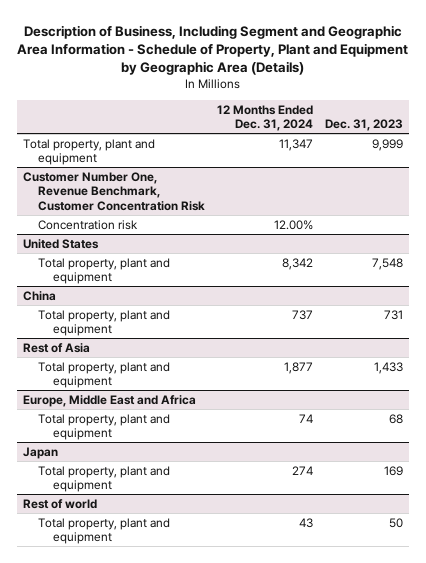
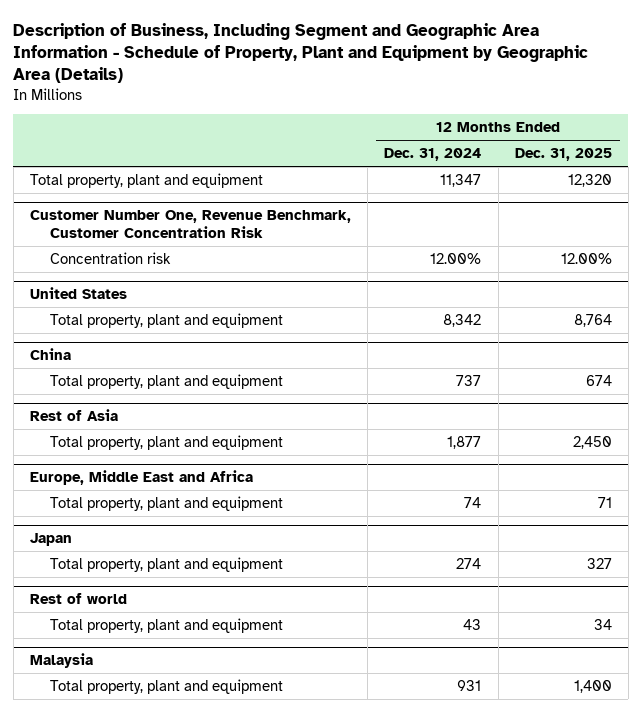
- | 12 Months Ended Dec. 31, 2024 | Dec. 31, 2023
+ | 12 Months Ended Dec. 31, 2024 | 12 Months Ended Dec. 31, 2025
+ Malaysia
+ Total property, plant and equipment | 931 | 1,400

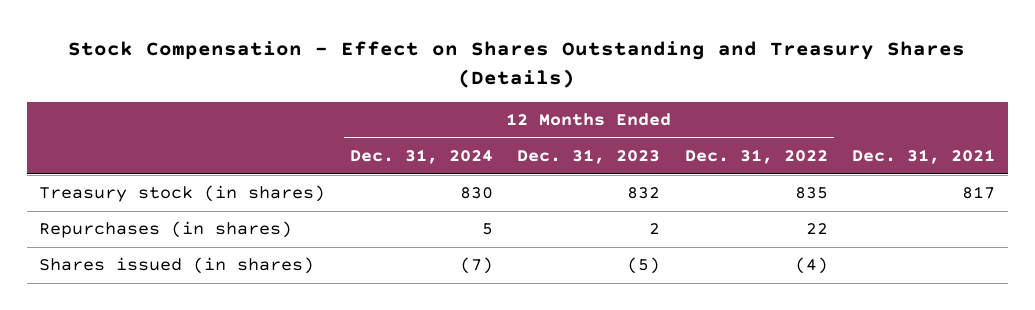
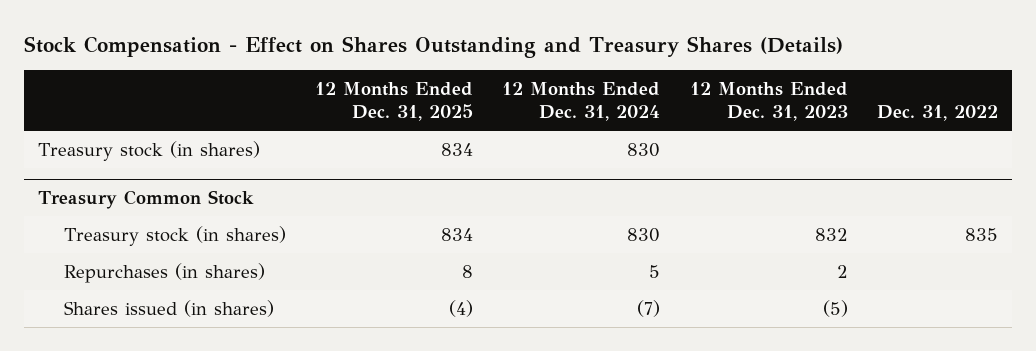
- | 12 Months Ended Dec. 31, 2024 | 12 Months Ended Dec. 31, 2023 | 12 Months Ended Dec. 31, 2022 | Dec. 31, 2021
+ | 12 Months Ended Dec. 31, 2025 | 12 Months Ended Dec. 31, 2024 | 12 Months Ended Dec. 31, 2023 | Dec. 31, 2022
+ Treasury stock (in shares) | 834 | 830 | |
+ Treasury Common Stock

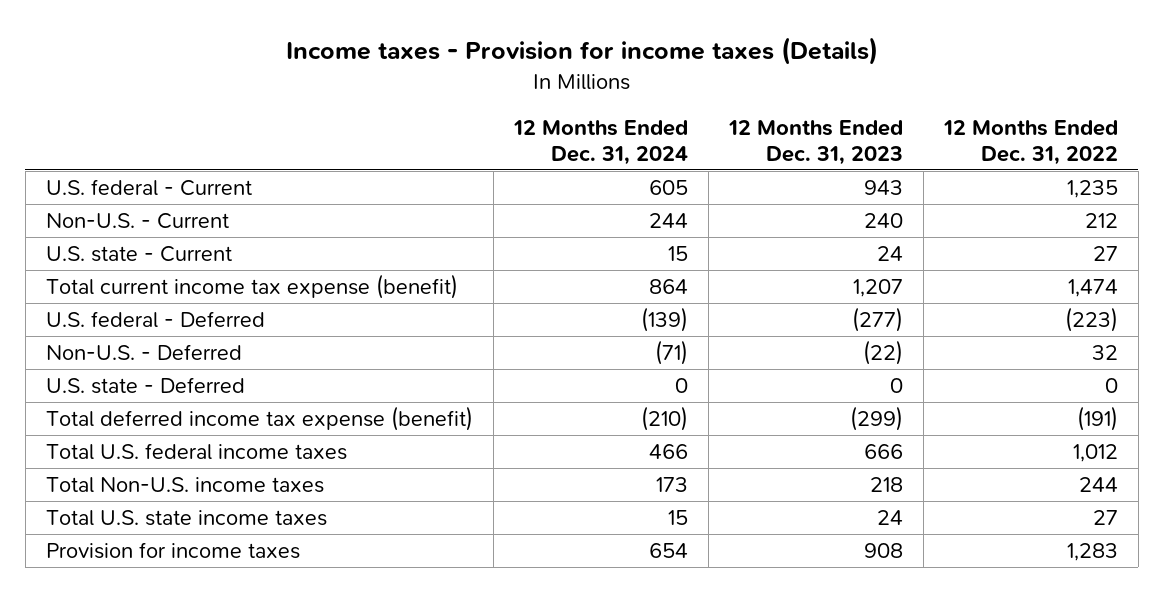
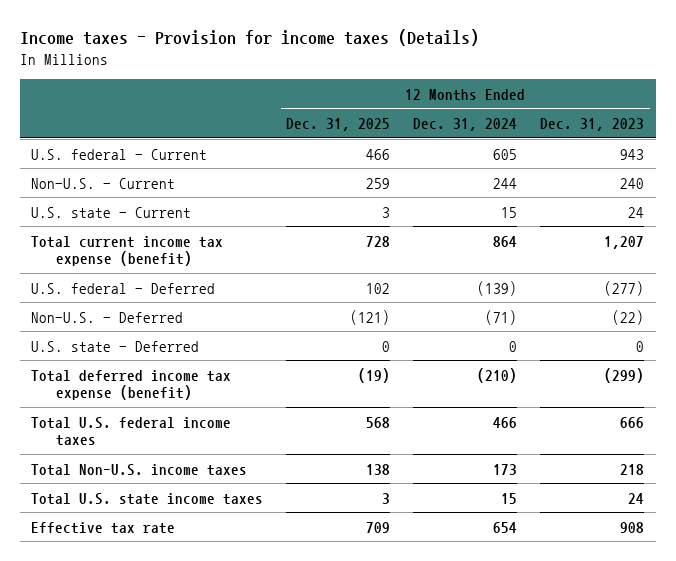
- | 12 Months Ended Dec. 31, 2024 | 12 Months Ended Dec. 31, 2023 | 12 Months Ended Dec. 31, 2022
+ | 12 Months Ended Dec. 31, 2025 | 12 Months Ended Dec. 31, 2024 | 12 Months Ended Dec. 31, 2023
- Provision for income taxes | 654 | 908 | 1,283
+ Effective tax rate | 709 | 654 | 908

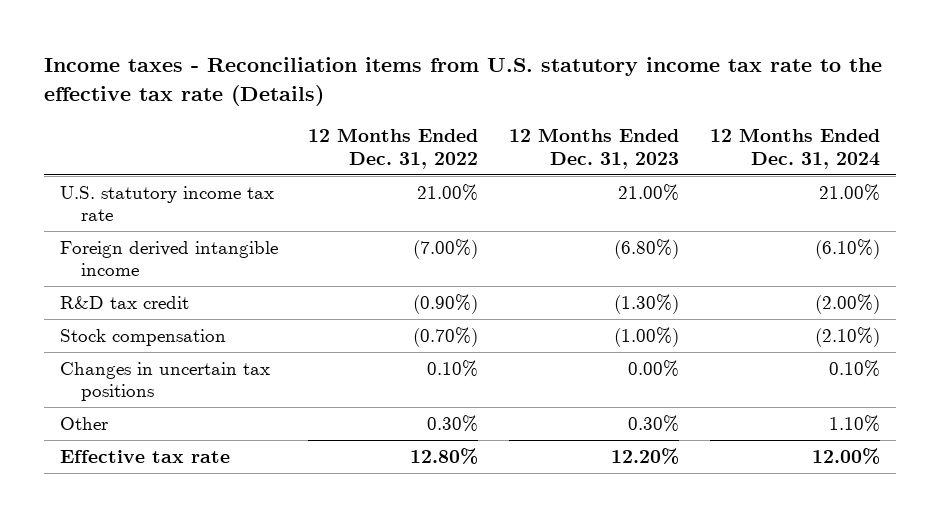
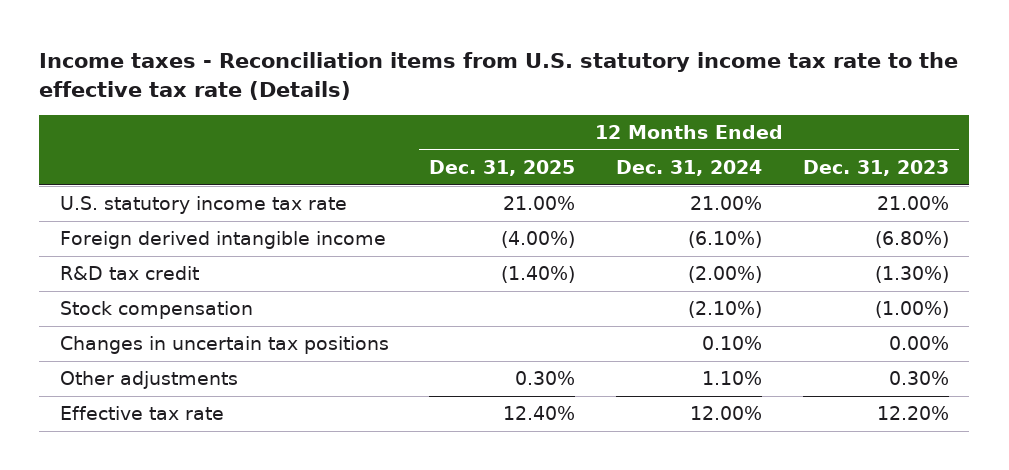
- | 12 Months Ended Dec. 31, 2022 | 12 Months Ended Dec. 31, 2023 | 12 Months Ended Dec. 31, 2024
+ | 12 Months Ended Dec. 31, 2025 | 12 Months Ended Dec. 31, 2024 | 12 Months Ended Dec. 31, 2023
- Other | 0.30% | 0.30% | 1.10%
+ Other adjustments | 0.30% | 1.10% | 0.30%

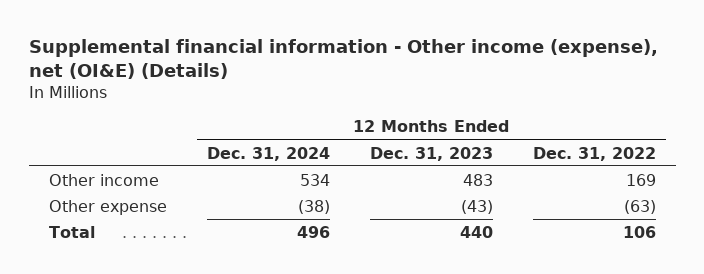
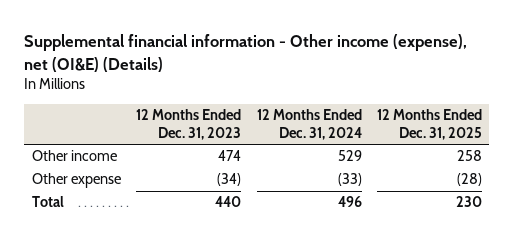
- | 12 Months Ended Dec. 31, 2024 | 12 Months Ended Dec. 31, 2023 | 12 Months Ended Dec. 31, 2022
+ | 12 Months Ended Dec. 31, 2023 | 12 Months Ended Dec. 31, 2024 | 12 Months Ended Dec. 31, 2025
- Other income | 534 | 483 | 169
- Other expense | (38) | (43) | (63)
+ Other income | 474 | 529 | 258
+ Other expense | (34) | (33) | (28)

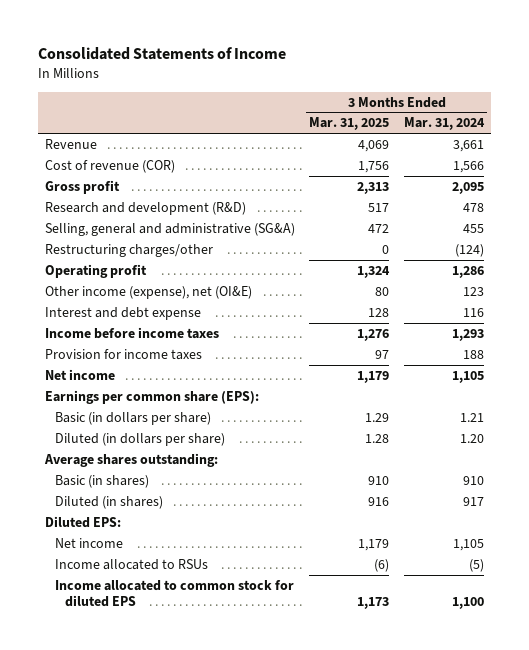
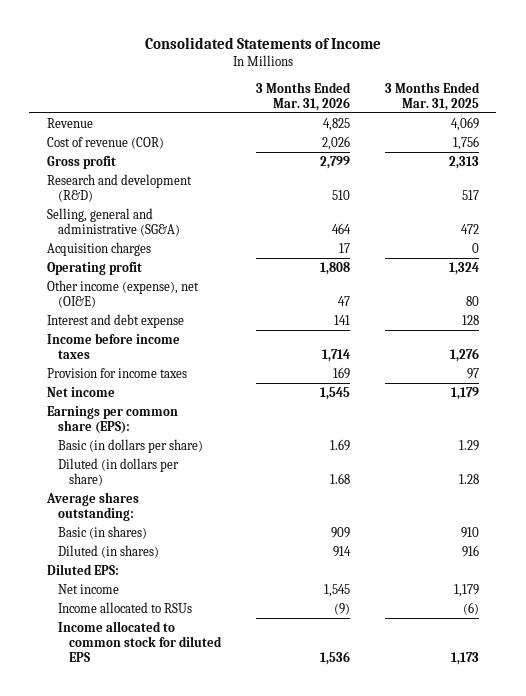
- | 3 Months Ended Mar. 31, 2025 | 3 Months Ended Mar. 31, 2024
+ | 3 Months Ended Mar. 31, 2026 | 3 Months Ended Mar. 31, 2025
- Restructuring charges/other | 0 | (124)
+ Acquisition charges | 17 | 0

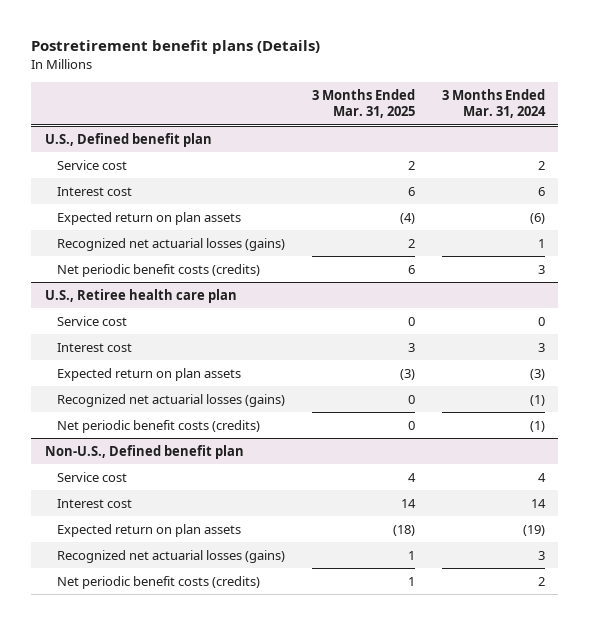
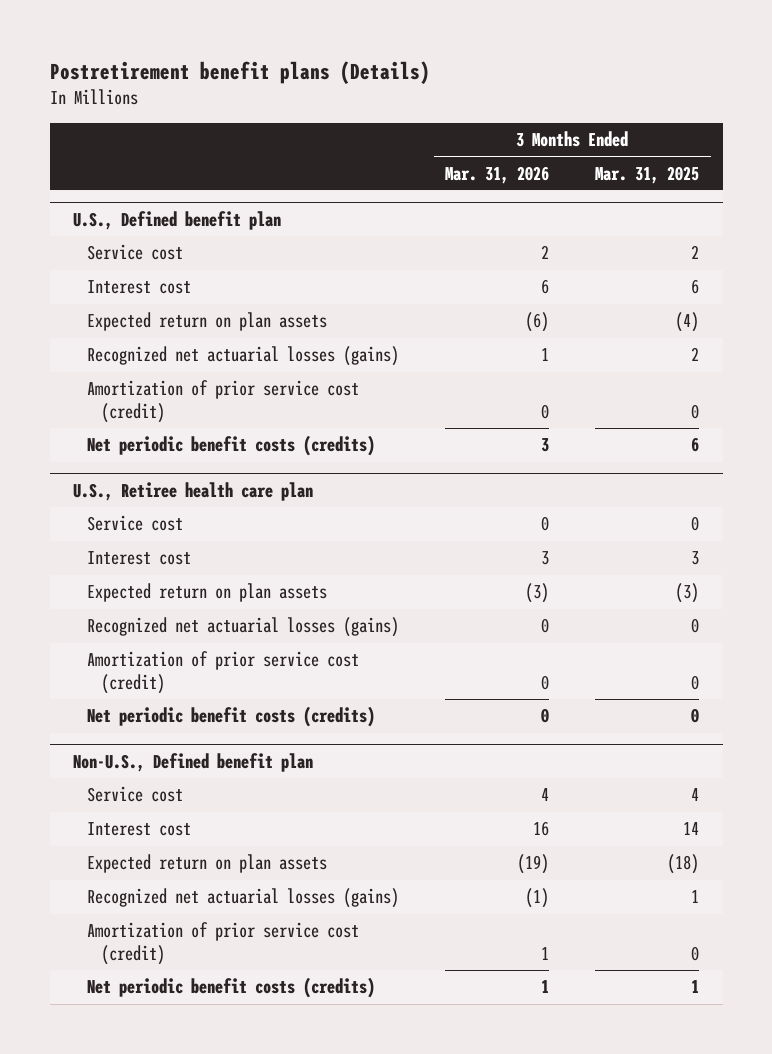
- | 3 Months Ended Mar. 31, 2025 | 3 Months Ended Mar. 31, 2024
+ | 3 Months Ended Mar. 31, 2026 | 3 Months Ended Mar. 31, 2025
@ U.S., Defined benefit plan
+ Amortization of prior service cost (credit) | 0 | 0
@ U.S., Retiree health care plan
+ Amortization of prior service cost (credit) | 0 | 0
@ Non-U.S., Defined benefit plan
+ Amortization of prior service cost (credit) | 1 | 0

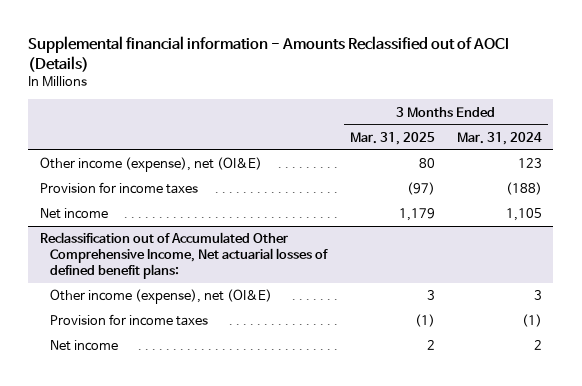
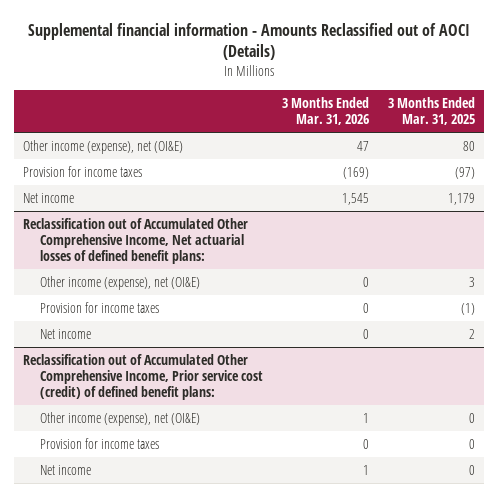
- | 3 Months Ended Mar. 31, 2025 | 3 Months Ended Mar. 31, 2024
+ | 3 Months Ended Mar. 31, 2026 | 3 Months Ended Mar. 31, 2025
+ Reclassification out of Accumulated Other Comprehensive Income, Prior service cost (credit) of defined benefit plans:
+ Other income (expense), net (OI&E) | 1 | 0
+ Provision for income taxes | 0 | 0
+ Net income | 1 | 0

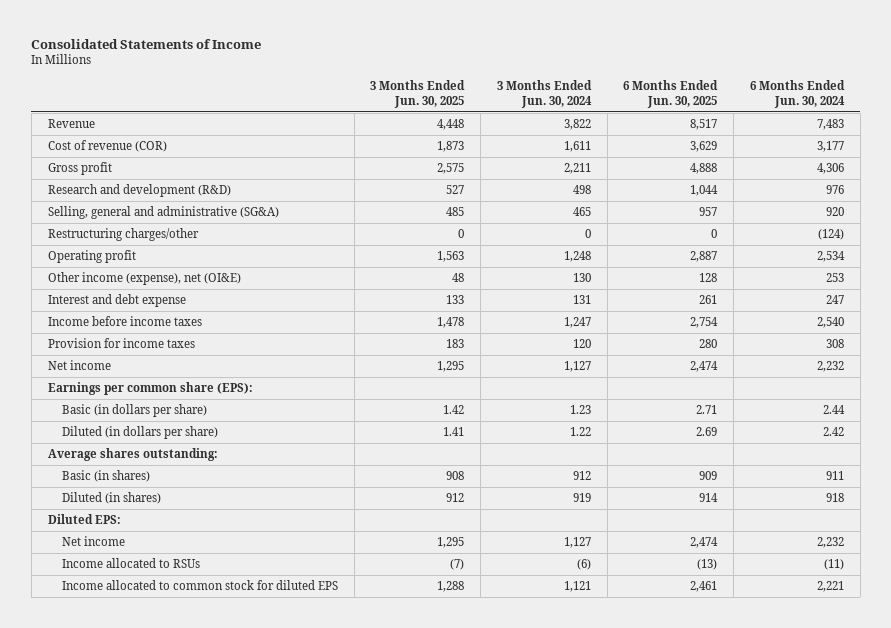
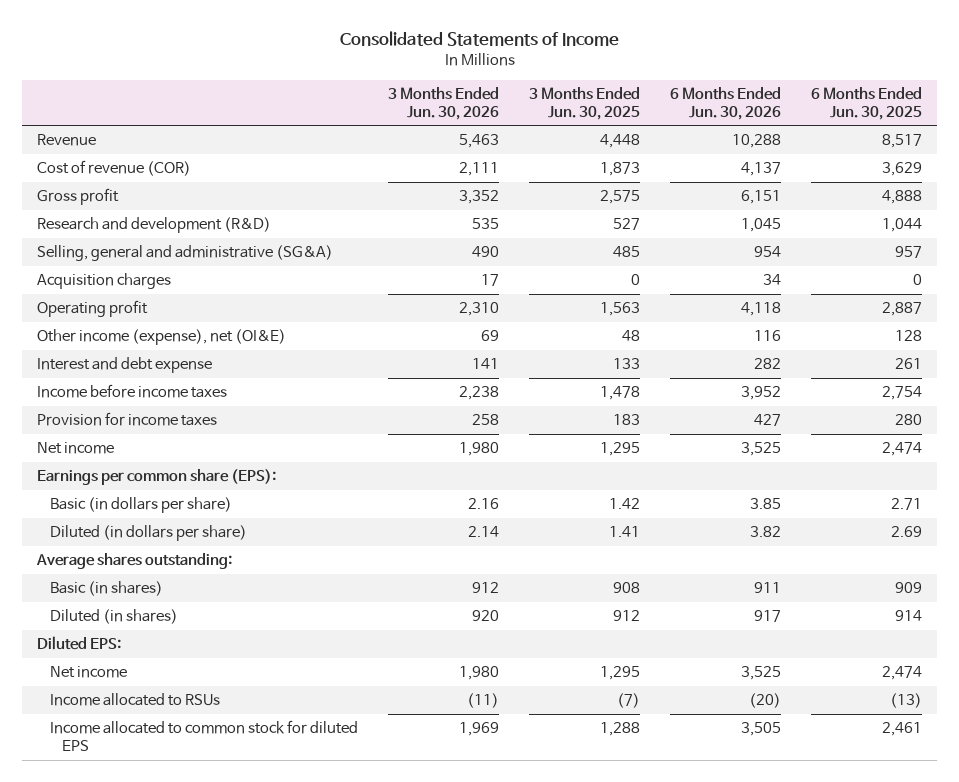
- | 3 Months Ended Jun. 30, 2025 | 3 Months Ended Jun. 30, 2024 | 6 Months Ended Jun. 30, 2025 | 6 Months Ended Jun. 30, 2024
+ | 3 Months Ended Jun. 30, 2026 | 3 Months Ended Jun. 30, 2025 | 6 Months Ended Jun. 30, 2026 | 6 Months Ended Jun. 30, 2025
- Restructuring charges/other | 0 | 0 | 0 | (124)
+ Acquisition charges | 17 | 0 | 34 | 0

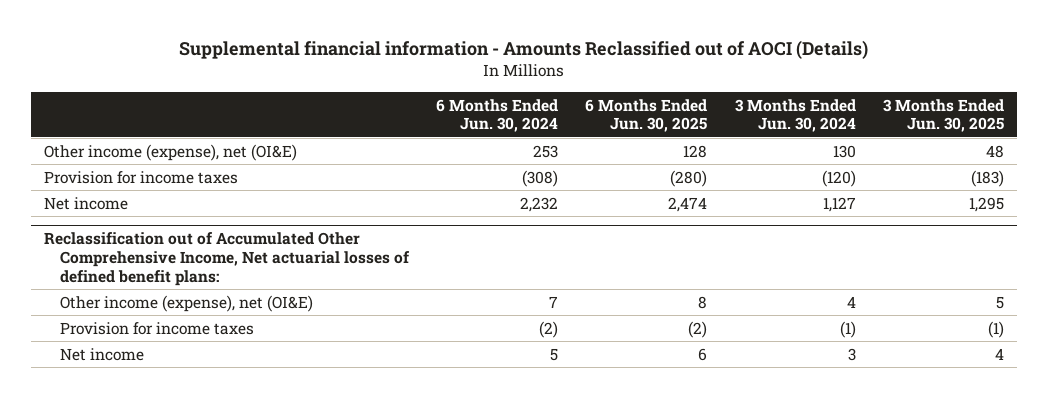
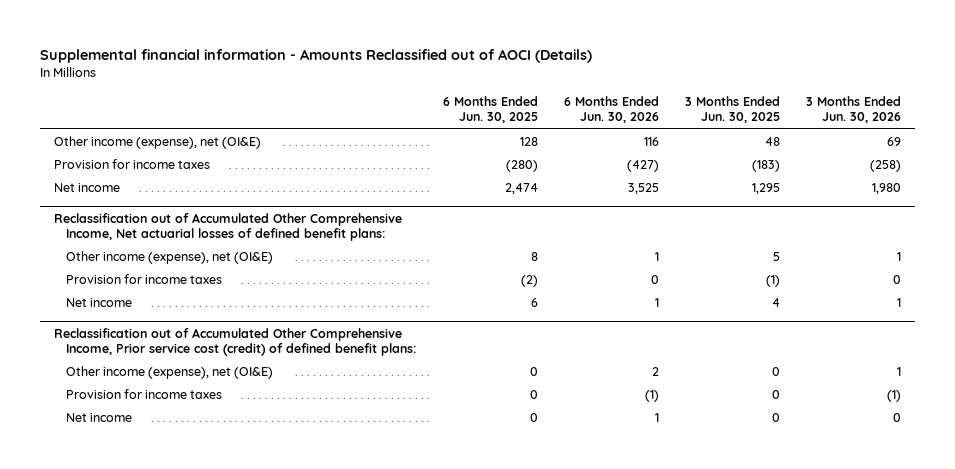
- | 6 Months Ended Jun. 30, 2024 | 6 Months Ended Jun. 30, 2025 | 3 Months Ended Jun. 30, 2024 | 3 Months Ended Jun. 30, 2025
+ | 6 Months Ended Jun. 30, 2025 | 6 Months Ended Jun. 30, 2026 | 3 Months Ended Jun. 30, 2025 | 3 Months Ended Jun. 30, 2026
+ Reclassification out of Accumulated Other Comprehensive Income, Prior service cost (credit) of defined benefit plans:
+ Other income (expense), net (OI&E) | 0 | 2 | 0 | 1
+ Provision for income taxes | 0 | (1) | 0 | (1)
+ Net income | 0 | 1 | 0 | 0

